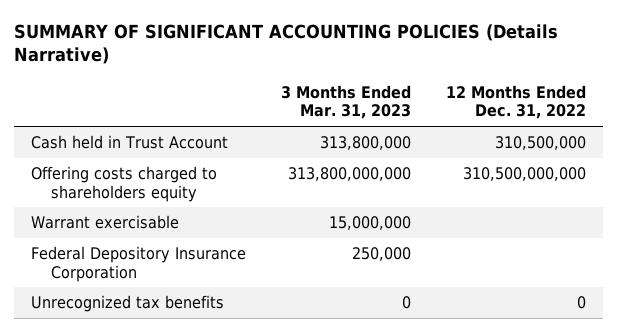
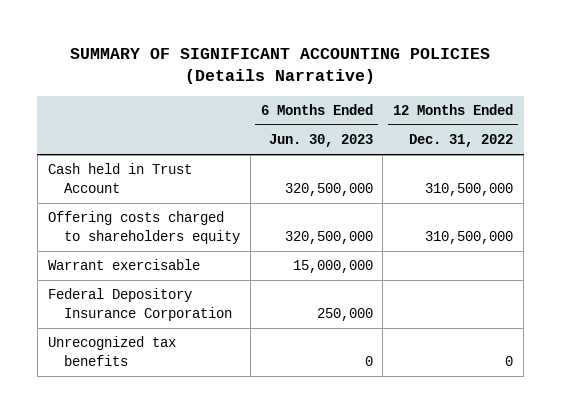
- | 3 Months Ended Mar. 31, 2023 | 12 Months Ended Dec. 31, 2022
+ | 6 Months Ended Jun. 30, 2023 | 12 Months Ended Dec. 31, 2022
- Offering costs charged to shareholders equity | 313,800,000,000 | 310,500,000,000
+ Offering costs charged to shareholders equity | 320,500,000 | 310,500,000

